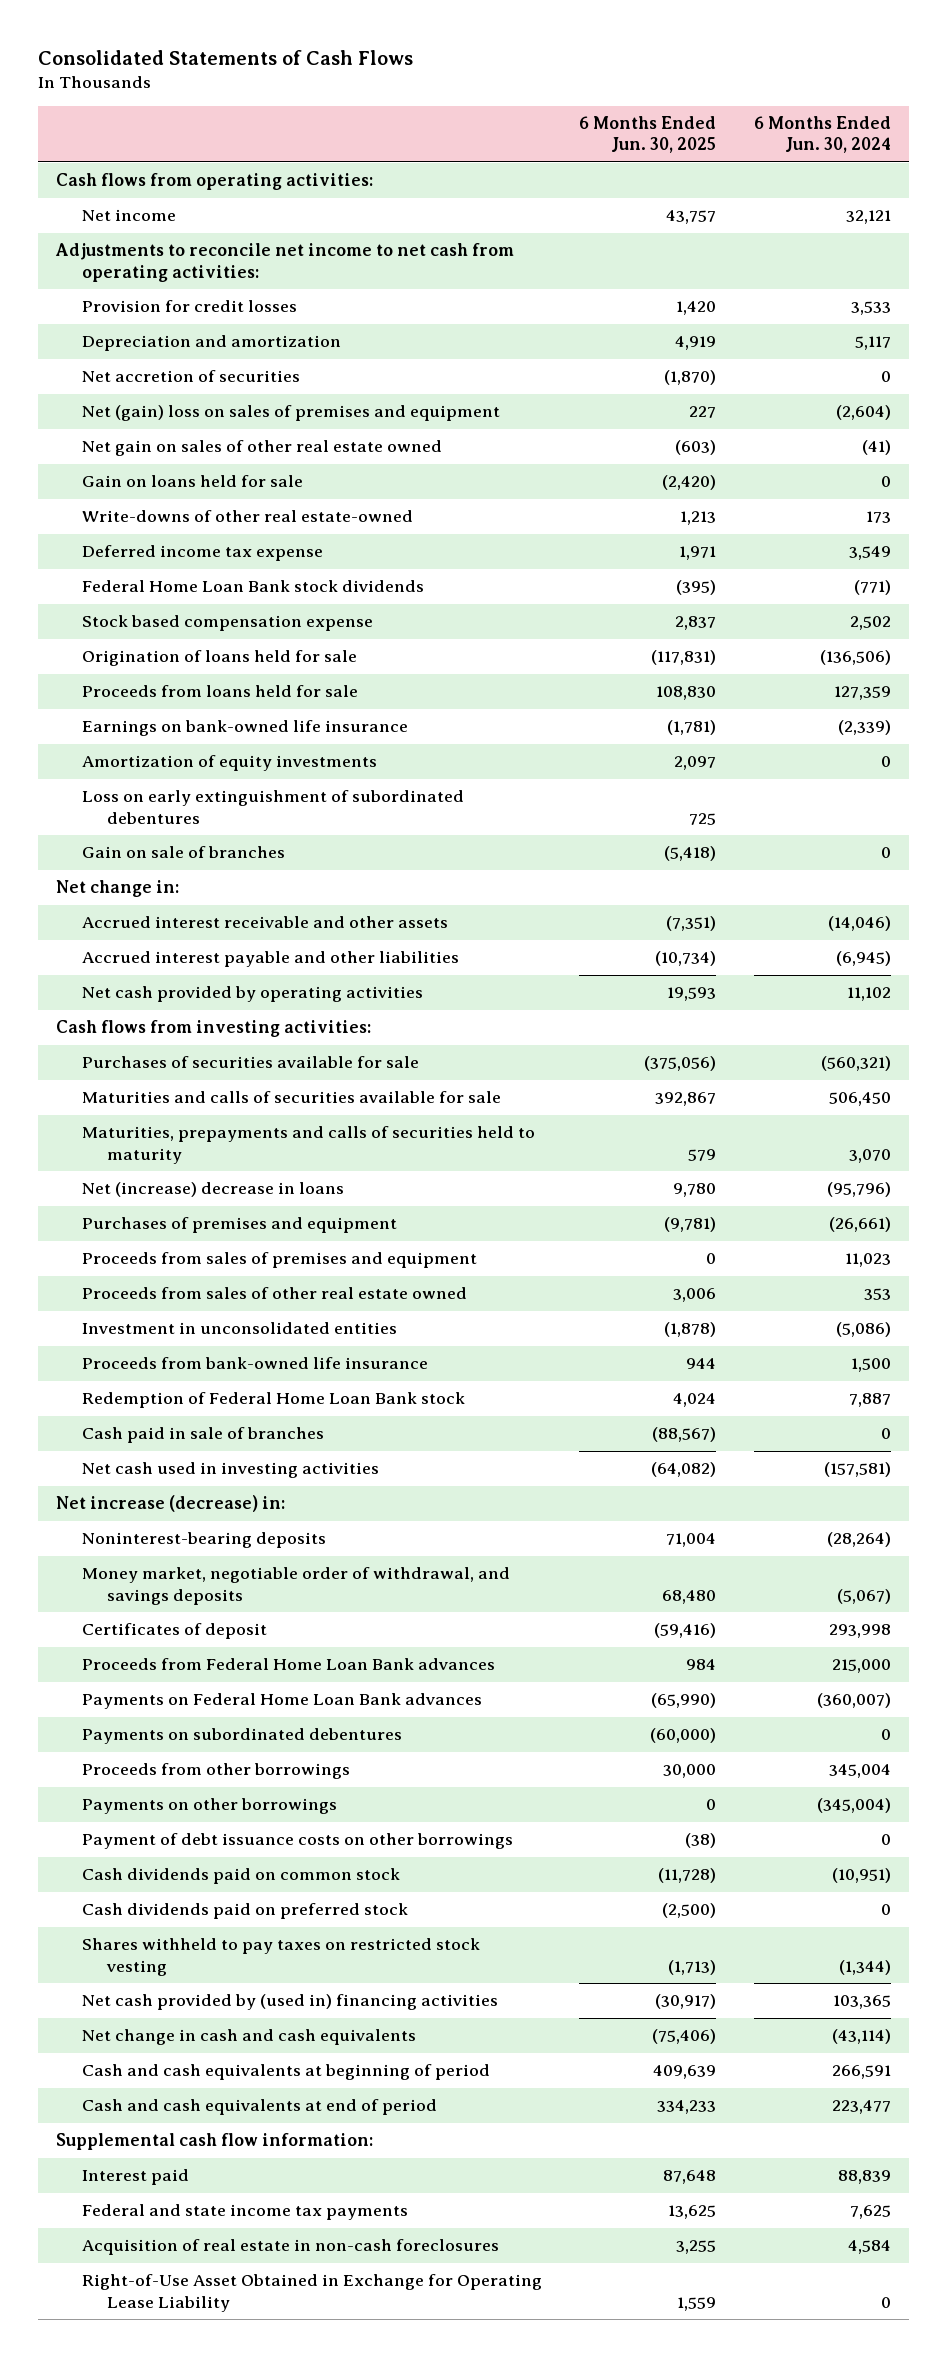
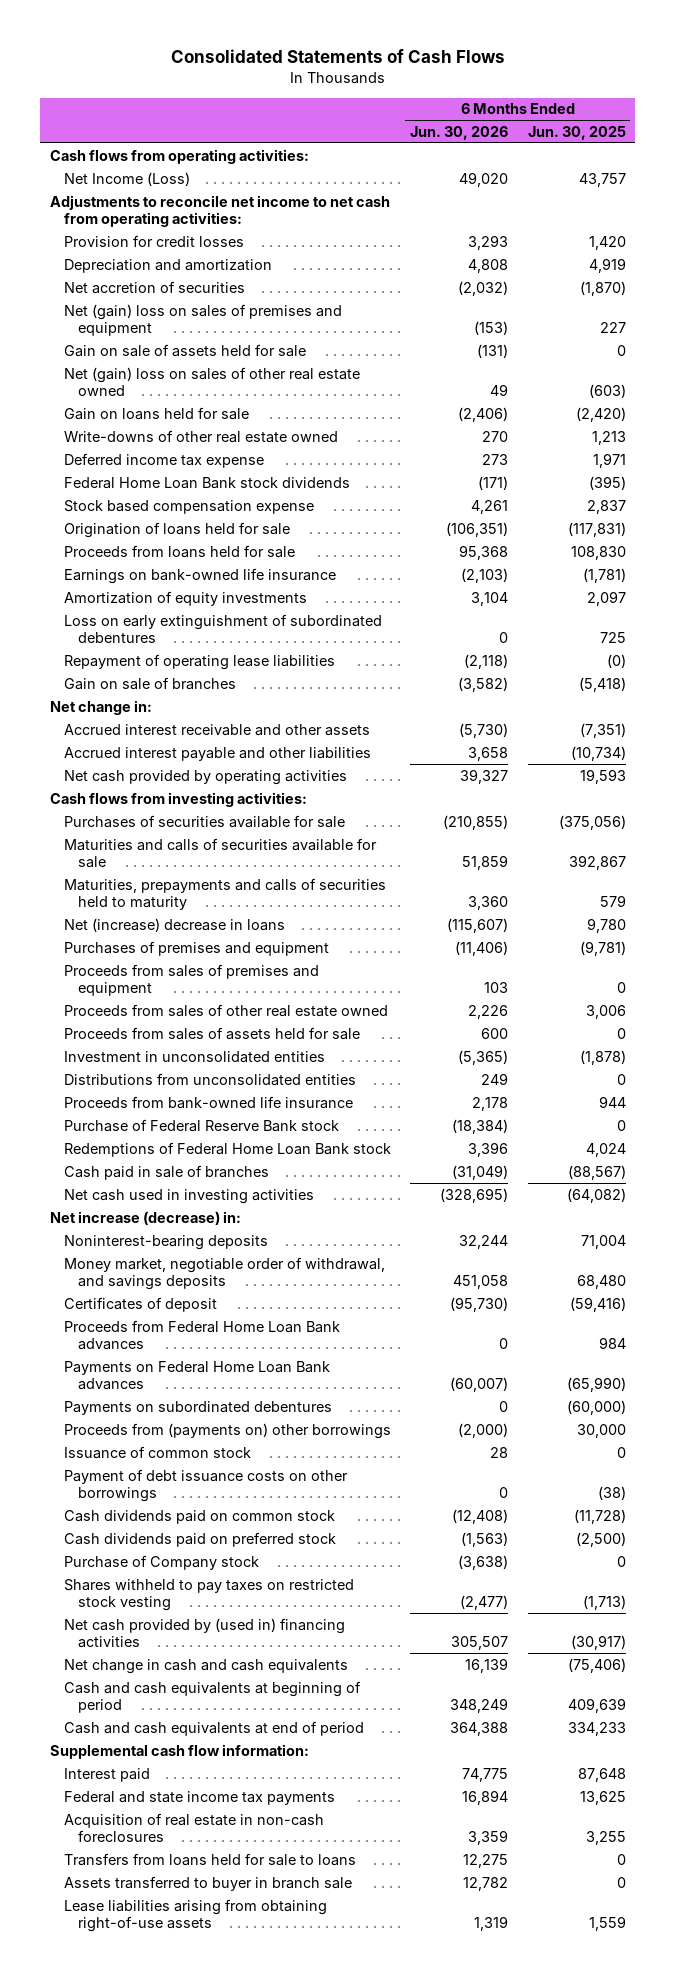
- | 6 Months Ended Jun. 30, 2025 | 6 Months Ended Jun. 30, 2024
+ | 6 Months Ended Jun. 30, 2026 | 6 Months Ended Jun. 30, 2025
- Net income | 43,757 | 32,121
+ Net Income (Loss) | 49,020 | 43,757
- Net gain on sales of other real estate owned | (603) | (41)
+ Gain on sale of assets held for sale | (131) | 0
+ Net (gain) loss on sales of other real estate owned | 49 | (603)
- Write-downs of other real estate-owned | 1,213 | 173
+ Write-downs of other real estate owned | 270 | 1,213
+ Repayment of operating lease liabilities | (2,118) | (0)
+ Proceeds from sales of assets held for sale | 600 | 0
+ Distributions from unconsolidated entities | 249 | 0
- Redemption of Federal Home Loan Bank stock | 4,024 | 7,887
+ Purchase of Federal Reserve Bank stock | (18,384) | 0
+ Redemptions of Federal Home Loan Bank stock | 3,396 | 4,024
- Proceeds from other borrowings | 30,000 | 345,004
- Payments on other borrowings | 0 | (345,004)
+ Proceeds from (payments on) other borrowings | (2,000) | 30,000
+ Issuance of common stock | 28 | 0
+ Purchase of Company stock | (3,638) | 0
- Right-of-Use Asset Obtained in Exchange for Operating Lease Liability | 1,559 | 0
+ Transfers from loans held for sale to loans | 12,275 | 0
+ Assets transferred to buyer in branch sale | 12,782 | 0
+ Lease liabilities arising from obtaining right-of-use assets | 1,319 | 1,559

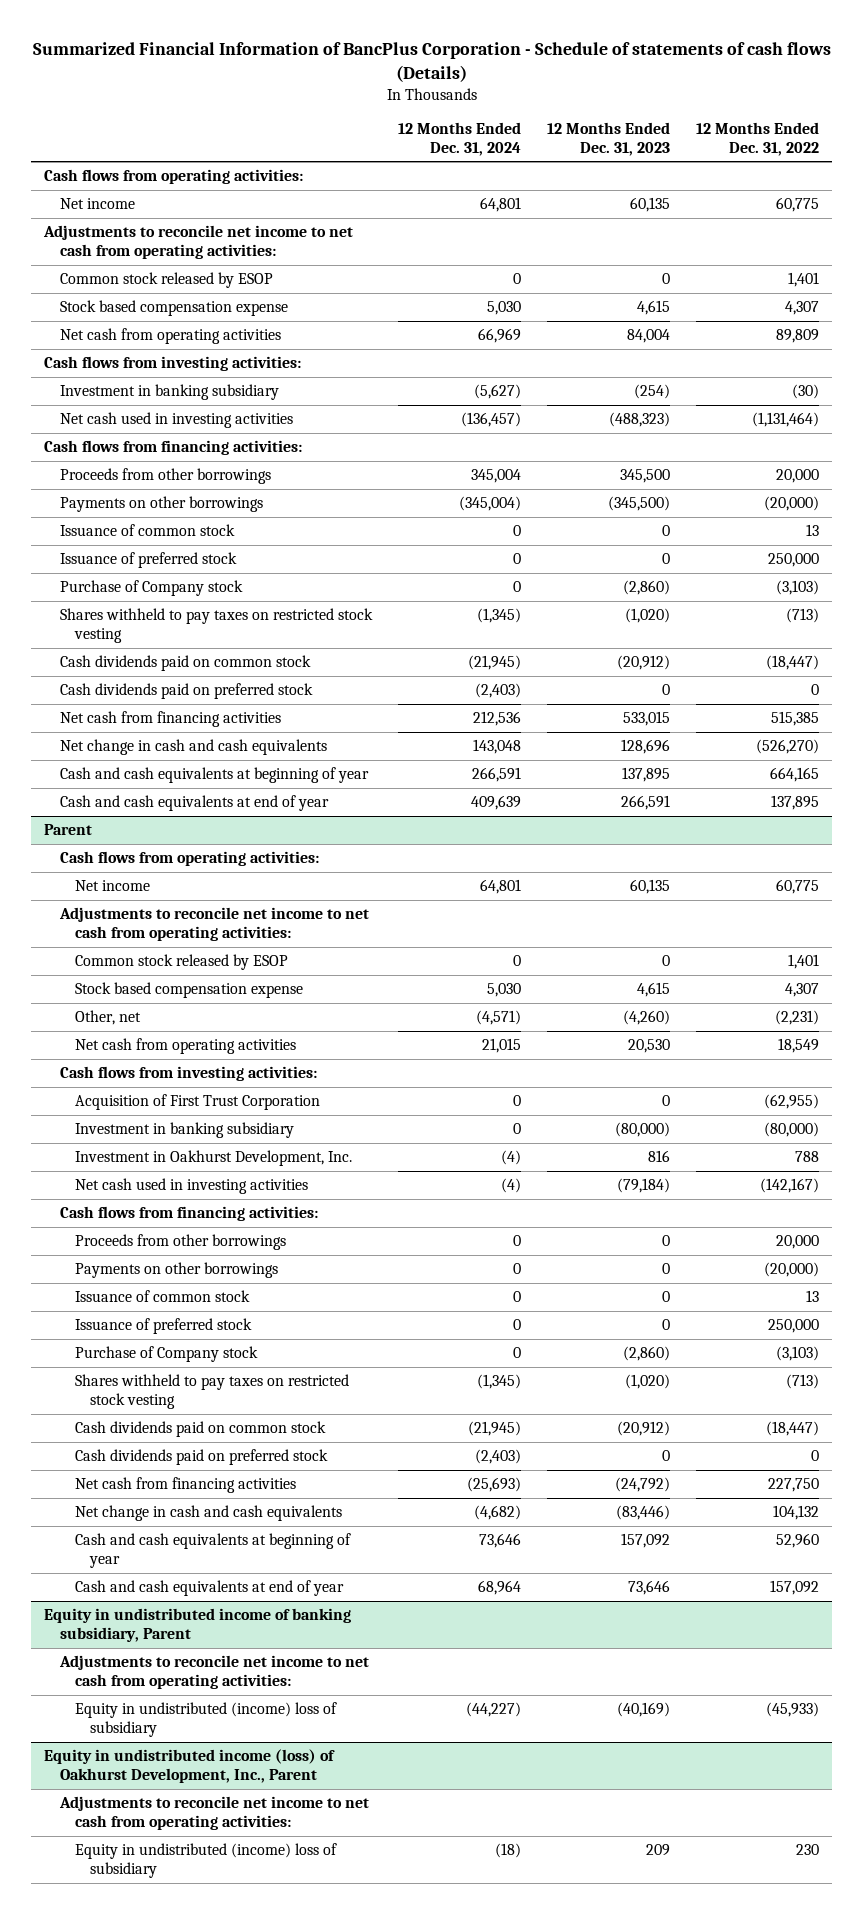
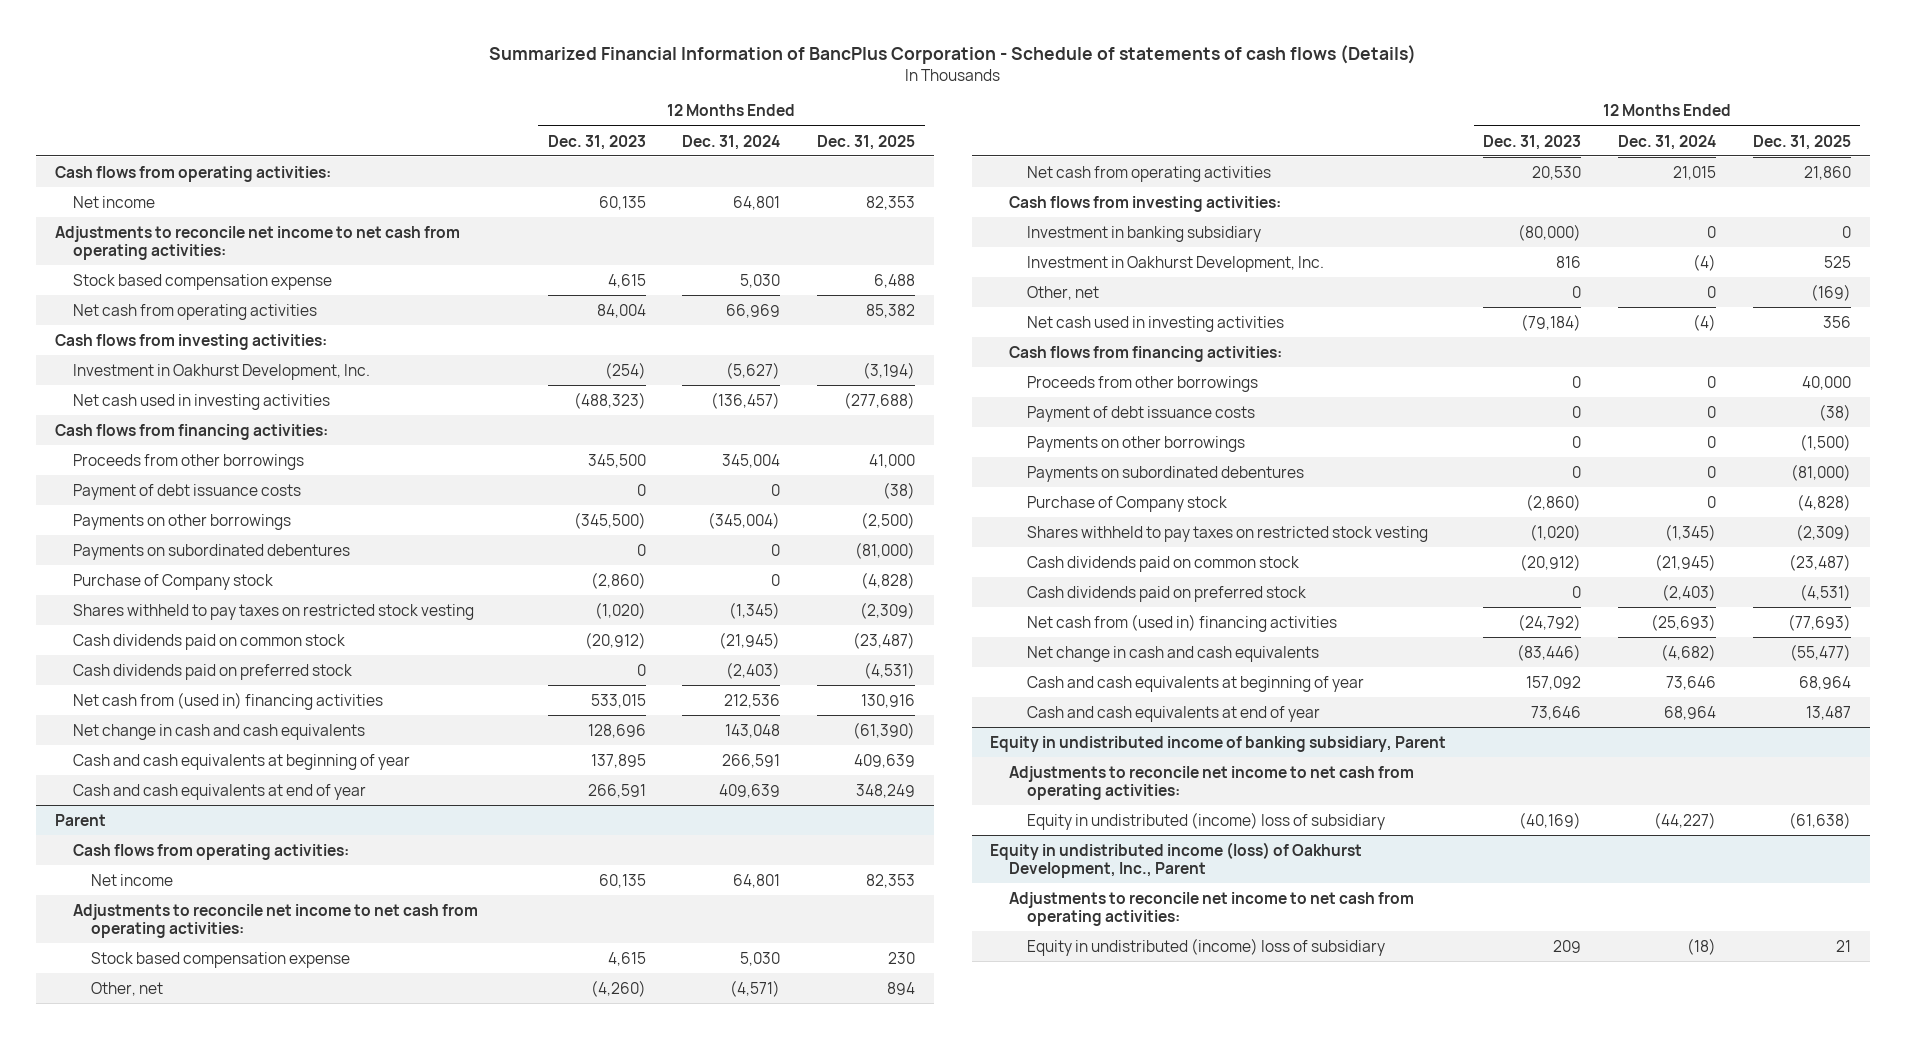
- | 12 Months Ended Dec. 31, 2024 | 12 Months Ended Dec. 31, 2023 | 12 Months Ended Dec. 31, 2022
+ | 12 Months Ended Dec. 31, 2023 | 12 Months Ended Dec. 31, 2024 | 12 Months Ended Dec. 31, 2025
- Common stock released by ESOP | 0 | 0 | 1,401
- Investment in banking subsidiary | (5,627) | (254) | (30)
+ Investment in Oakhurst Development, Inc. | (254) | (5,627) | (3,194)
+ Payment of debt issuance costs | 0 | 0 | (38)
- Issuance of common stock | 0 | 0 | 13
- Issuance of preferred stock | 0 | 0 | 250,000
+ Payments on subordinated debentures | 0 | 0 | (81,000)
- Net cash from financing activities | 212,536 | 533,015 | 515,385
+ Net cash from (used in) financing activities | 533,015 | 212,536 | 130,916
@ Parent
- Common stock released by ESOP | 0 | 0 | 1,401
- Acquisition of First Trust Corporation | 0 | 0 | (62,955)
+ Other, net | 0 | 0 | (169)
+ Payment of debt issuance costs | 0 | 0 | (38)
- Issuance of common stock | 0 | 0 | 13
- Issuance of preferred stock | 0 | 0 | 250,000
+ Payments on subordinated debentures | 0 | 0 | (81,000)
- Net cash from financing activities | (25,693) | (24,792) | 227,750
+ Net cash from (used in) financing activities | (24,792) | (25,693) | (77,693)

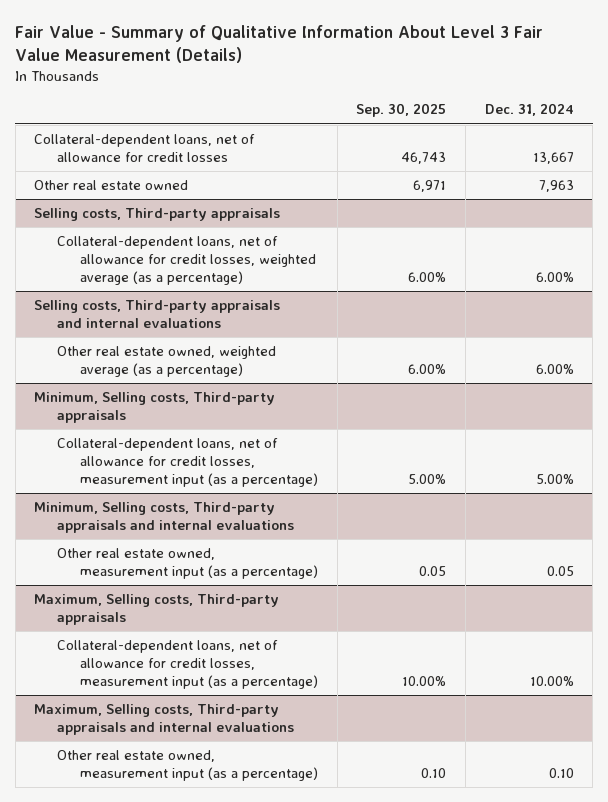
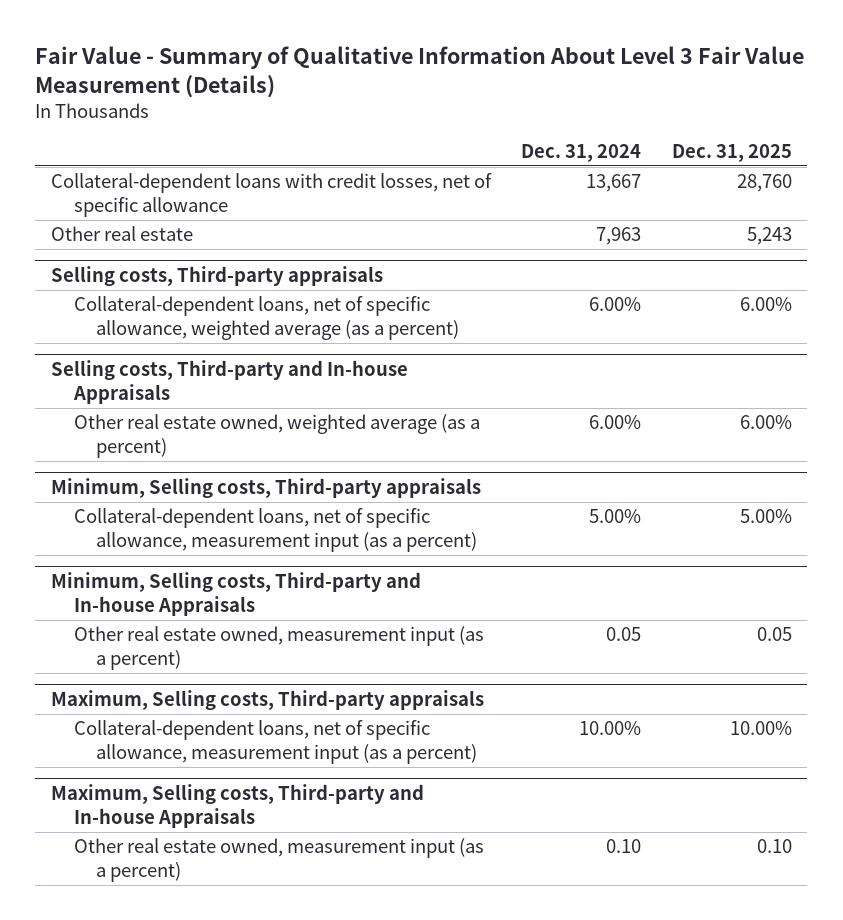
- | Sep. 30, 2025 | Dec. 31, 2024
+ | Dec. 31, 2024 | Dec. 31, 2025
- Collateral-dependent loans, net of allowance for credit losses | 46,743 | 13,667
- Other real estate owned | 6,971 | 7,963
+ Collateral-dependent loans with credit losses, net of specific allowance | 13,667 | 28,760
+ Other real estate | 7,963 | 5,243
@ Selling costs, Third-party appraisals
- Collateral-dependent loans, net of allowance for credit losses, weighted average (as a percentage) | 6.00% | 6.00%
- Selling costs, Third-party appraisals and internal evaluations
- Other real estate owned, weighted average (as a percentage) | 6.00% | 6.00%
@ Selling costs, Third-party appraisals
+ Collateral-dependent loans, net of specific allowance, weighted average (as a percent) | 6.00% | 6.00%
+ Selling costs, Third-party and In-house Appraisals
+ Other real estate owned, weighted average (as a percent) | 6.00% | 6.00%
@ Minimum, Selling costs, Third-party appraisals
- Collateral-dependent loans, net of allowance for credit losses, measurement input (as a percentage) | 5.00% | 5.00%
- Minimum, Selling costs, Third-party appraisals and internal evaluations
- Other real estate owned, measurement input (as a percentage) | 0.05 | 0.05
@ Minimum, Selling costs, Third-party appraisals
+ Collateral-dependent loans, net of specific allowance, measurement input (as a percent) | 5.00% | 5.00%
+ Minimum, Selling costs, Third-party and In-house Appraisals
+ Other real estate owned, measurement input (as a percent) | 0.05 | 0.05
@ Maximum, Selling costs, Third-party appraisals
- Collateral-dependent loans, net of allowance for credit losses, measurement input (as a percentage) | 10.00% | 10.00%
- Maximum, Selling costs, Third-party appraisals and internal evaluations
- Other real estate owned, measurement input (as a percentage) | 0.10 | 0.10
@ Maximum, Selling costs, Third-party appraisals
+ Collateral-dependent loans, net of specific allowance, measurement input (as a percent) | 10.00% | 10.00%
+ Maximum, Selling costs, Third-party and In-house Appraisals
+ Other real estate owned, measurement input (as a percent) | 0.10 | 0.10

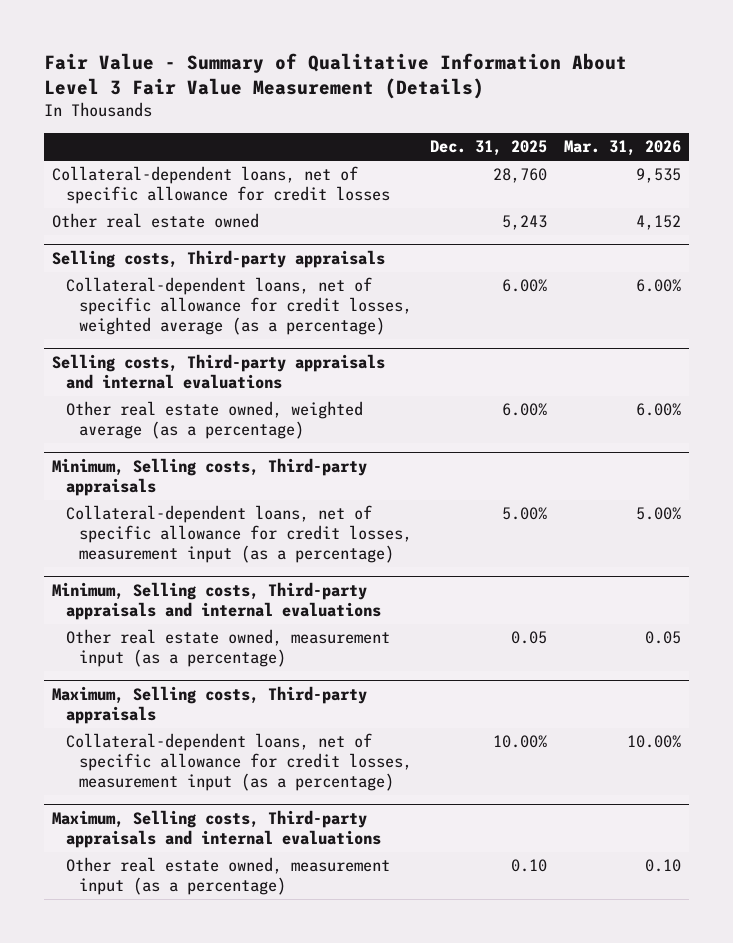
- | Dec. 31, 2024 | Dec. 31, 2025
+ | Dec. 31, 2025 | Mar. 31, 2026
- Collateral-dependent loans with credit losses, net of specific allowance | 13,667 | 28,760
- Other real estate | 7,963 | 5,243
+ Collateral-dependent loans, net of specific allowance for credit losses | 28,760 | 9,535
+ Other real estate owned | 5,243 | 4,152
@ Selling costs, Third-party appraisals
- Collateral-dependent loans, net of specific allowance, weighted average (as a percent) | 6.00% | 6.00%
- Selling costs, Third-party and In-house Appraisals
- Other real estate owned, weighted average (as a percent) | 6.00% | 6.00%
@ Selling costs, Third-party appraisals
+ Collateral-dependent loans, net of specific allowance for credit losses, weighted average (as a percentage) | 6.00% | 6.00%
+ Selling costs, Third-party appraisals and internal evaluations
+ Other real estate owned, weighted average (as a percentage) | 6.00% | 6.00%
@ Minimum, Selling costs, Third-party appraisals
- Collateral-dependent loans, net of specific allowance, measurement input (as a percent) | 5.00% | 5.00%
- Minimum, Selling costs, Third-party and In-house Appraisals
- Other real estate owned, measurement input (as a percent) | 0.05 | 0.05
@ Minimum, Selling costs, Third-party appraisals
+ Collateral-dependent loans, net of specific allowance for credit losses, measurement input (as a percentage) | 5.00% | 5.00%
+ Minimum, Selling costs, Third-party appraisals and internal evaluations
+ Other real estate owned, measurement input (as a percentage) | 0.05 | 0.05
@ Maximum, Selling costs, Third-party appraisals
- Collateral-dependent loans, net of specific allowance, measurement input (as a percent) | 10.00% | 10.00%
- Maximum, Selling costs, Third-party and In-house Appraisals
- Other real estate owned, measurement input (as a percent) | 0.10 | 0.10
@ Maximum, Selling costs, Third-party appraisals
+ Collateral-dependent loans, net of specific allowance for credit losses, measurement input (as a percentage) | 10.00% | 10.00%
+ Maximum, Selling costs, Third-party appraisals and internal evaluations
+ Other real estate owned, measurement input (as a percentage) | 0.10 | 0.10

